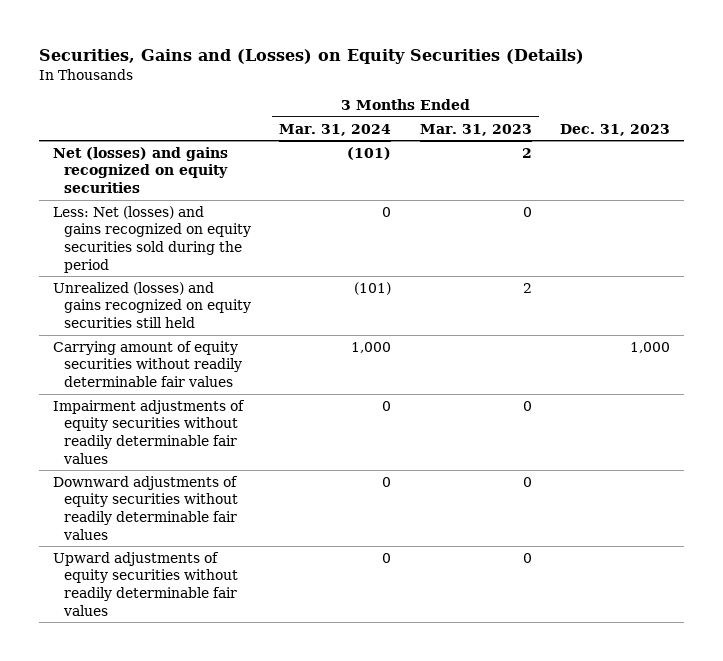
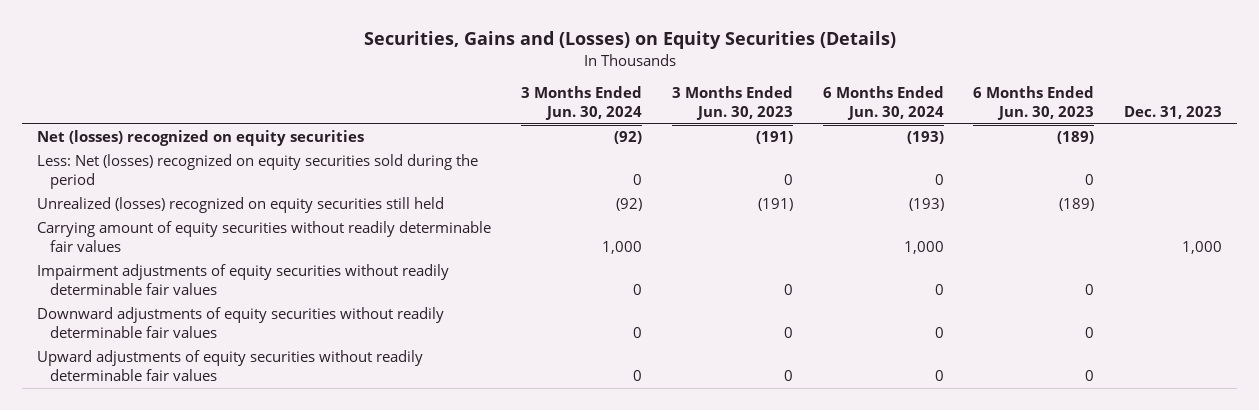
- | 3 Months Ended Mar. 31, 2024 | 3 Months Ended Mar. 31, 2023 | Dec. 31, 2023
+ | 3 Months Ended Jun. 30, 2024 | 3 Months Ended Jun. 30, 2023 | 6 Months Ended Jun. 30, 2024 | 6 Months Ended Jun. 30, 2023 | Dec. 31, 2023
- Net (losses) and gains recognized on equity securities | (101) | 2 |
- Less: Net (losses) and gains recognized on equity securities sold during the period | 0 | 0 |
- Unrealized (losses) and gains recognized on equity securities still held | (101) | 2 |
+ Net (losses) recognized on equity securities | (92) | (191) | (193) | (189) |
+ Less: Net (losses) recognized on equity securities sold during the period | 0 | 0 | 0 | 0 |
+ Unrealized (losses) recognized on equity securities still held | (92) | (191) | (193) | (189) |

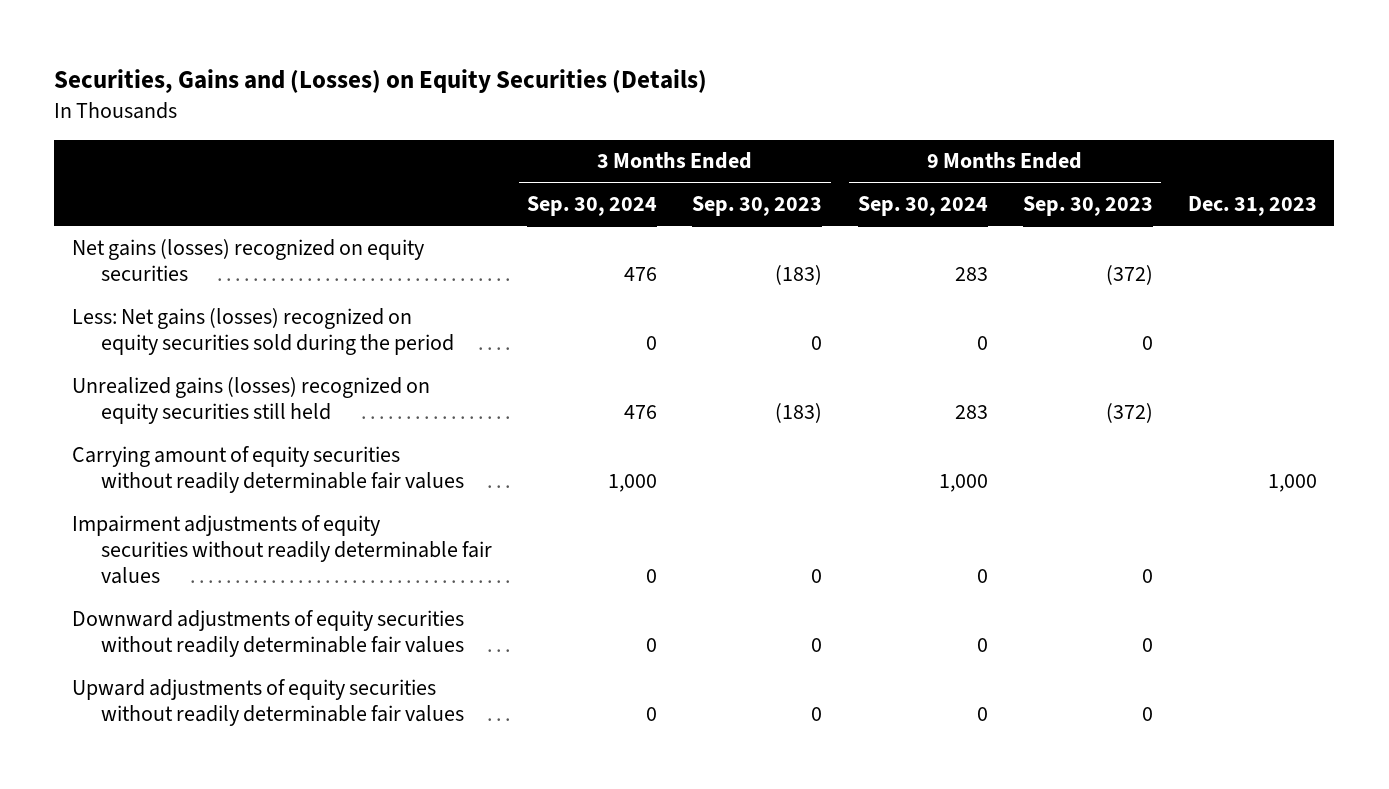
- | 3 Months Ended Jun. 30, 2024 | 3 Months Ended Jun. 30, 2023 | 6 Months Ended Jun. 30, 2024 | 6 Months Ended Jun. 30, 2023 | Dec. 31, 2023
+ | 3 Months Ended Sep. 30, 2024 | 3 Months Ended Sep. 30, 2023 | 9 Months Ended Sep. 30, 2024 | 9 Months Ended Sep. 30, 2023 | Dec. 31, 2023
- Net (losses) recognized on equity securities | (92) | (191) | (193) | (189) |
- Less: Net (losses) recognized on equity securities sold during the period | 0 | 0 | 0 | 0 |
- Unrealized (losses) recognized on equity securities still held | (92) | (191) | (193) | (189) |
+ Net gains (losses) recognized on equity securities | 476 | (183) | 283 | (372) |
+ Less: Net gains (losses) recognized on equity securities sold during the period | 0 | 0 | 0 | 0 |
+ Unrealized gains (losses) recognized on equity securities still held | 476 | (183) | 283 | (372) |

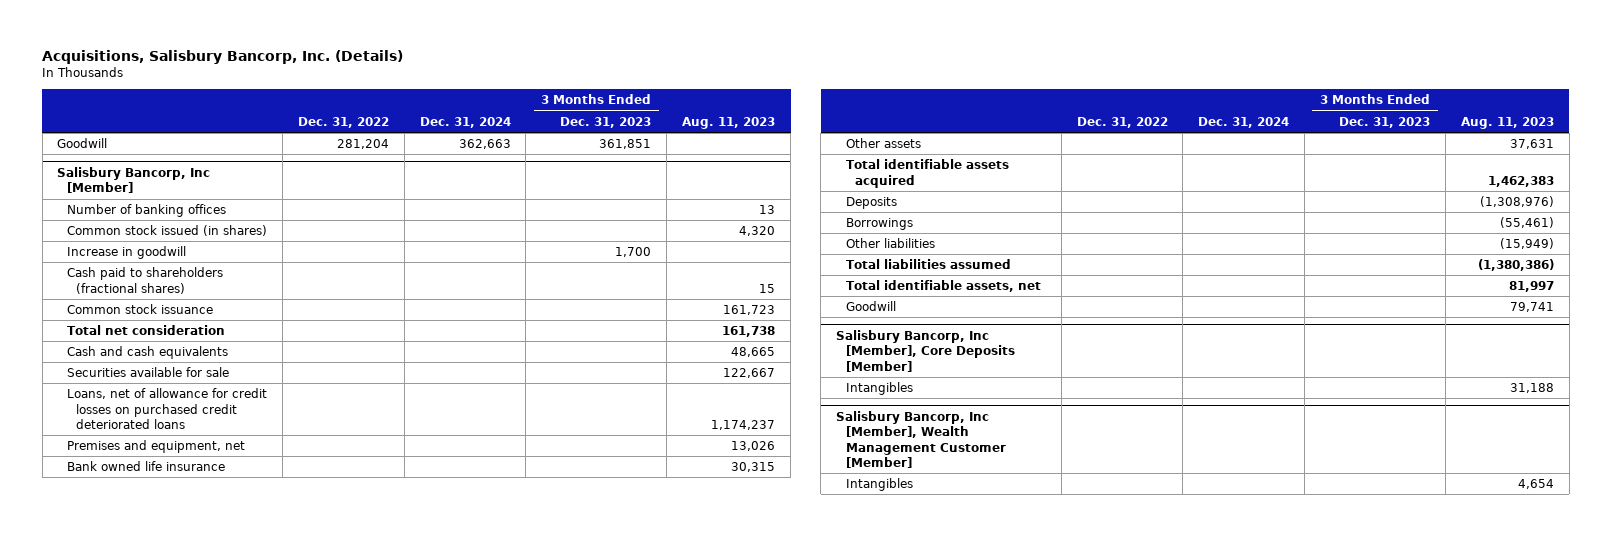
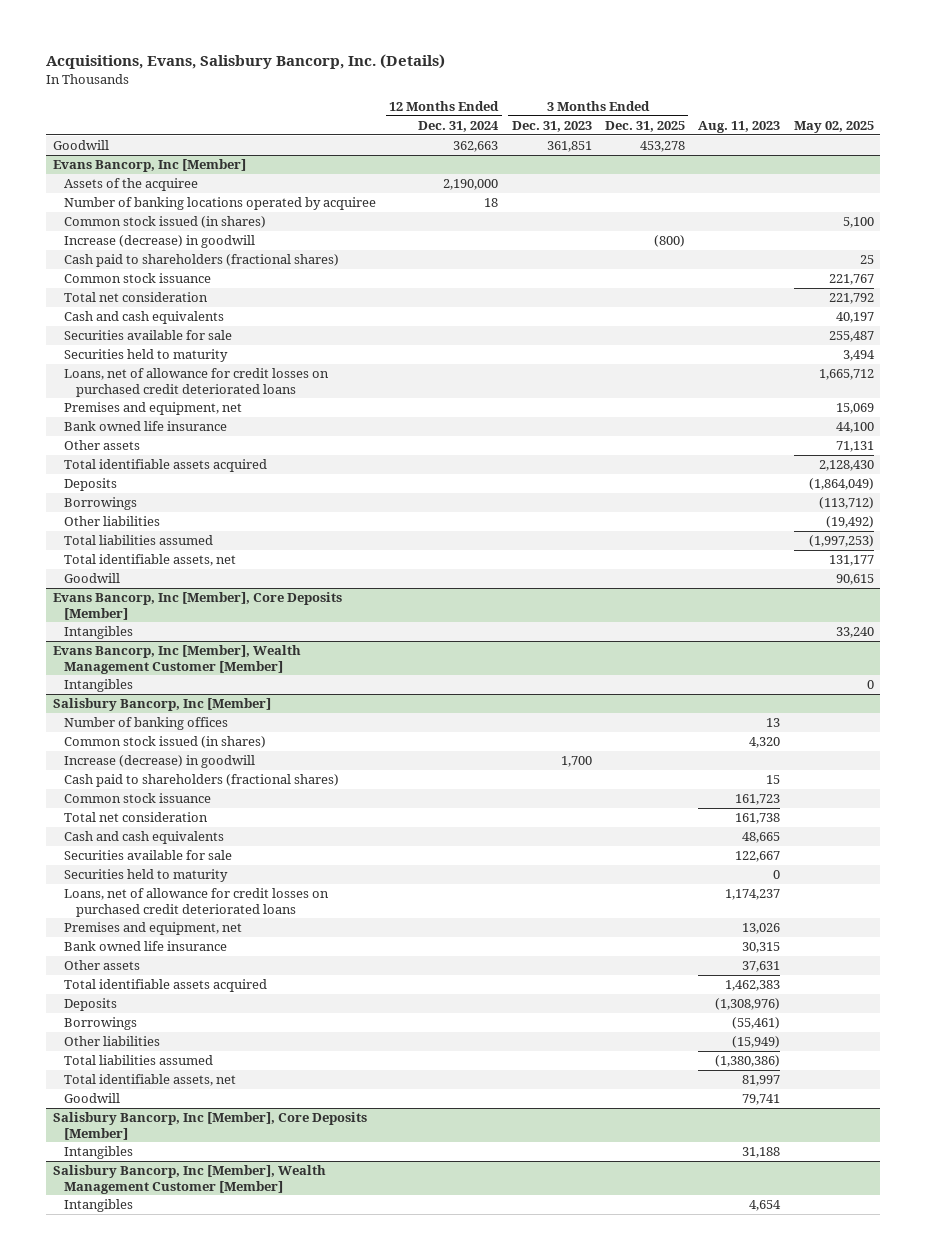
- Acquisitions, Salisbury Bancorp, Inc. (Details)
+ Acquisitions, Evans, Salisbury Bancorp, Inc. (Details)
- | Dec. 31, 2022 | Dec. 31, 2024 | 3 Months Ended Dec. 31, 2023 | Aug. 11, 2023
+ | 12 Months Ended Dec. 31, 2024 | 3 Months Ended Dec. 31, 2023 | 3 Months Ended Dec. 31, 2025 | Aug. 11, 2023 | May 02, 2025
+ Evans Bancorp, Inc [Member]
+ Assets of the acquiree | 2,190,000 | | | |
+ Number of banking locations operated by acquiree | 18 | | | |
+ Common stock issued (in shares) | | | | | 5,100
+ Increase (decrease) in goodwill | | | (800) | |
+ Cash paid to shareholders (fractional shares) | | | | | 25
+ Common stock issuance | | | | | 221,767
+ Total net consideration | | | | | 221,792
+ Cash and cash equivalents | | | | | 40,197
+ Securities available for sale | | | | | 255,487
+ Securities held to maturity | | | | | 3,494
+ Loans, net of allowance for credit losses on purchased credit deteriorated loans | | | | | 1,665,712
+ Premises and equipment, net | | | | | 15,069
+ Bank owned life insurance | | | | | 44,100
+ Other assets | | | | | 71,131
+ Total identifiable assets acquired | | | | | 2,128,430
+ Deposits | | | | | (1,864,049)
+ Borrowings | | | | | (113,712)
+ Other liabilities | | | | | (19,492)
+ Total liabilities assumed | | | | | (1,997,253)
+ Total identifiable assets, net | | | | | 131,177
+ Goodwill | | | | | 90,615
+ Evans Bancorp, Inc [Member], Core Deposits [Member]
+ Intangibles | | | | | 33,240
+ Evans Bancorp, Inc [Member], Wealth Management Customer [Member]
+ Intangibles | | | | | 0
@ Salisbury Bancorp, Inc [Member]
- Increase in goodwill | | | 1,700 |
+ Increase (decrease) in goodwill | | 1,700 | | |
+ Securities held to maturity | | | | 0 |

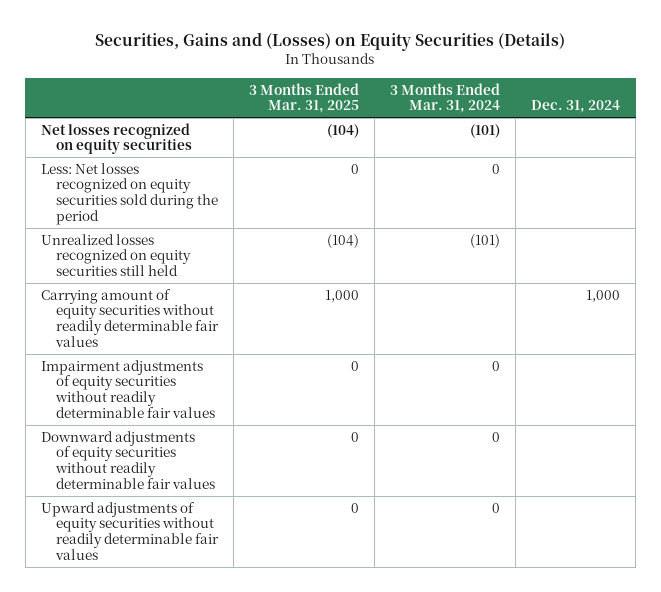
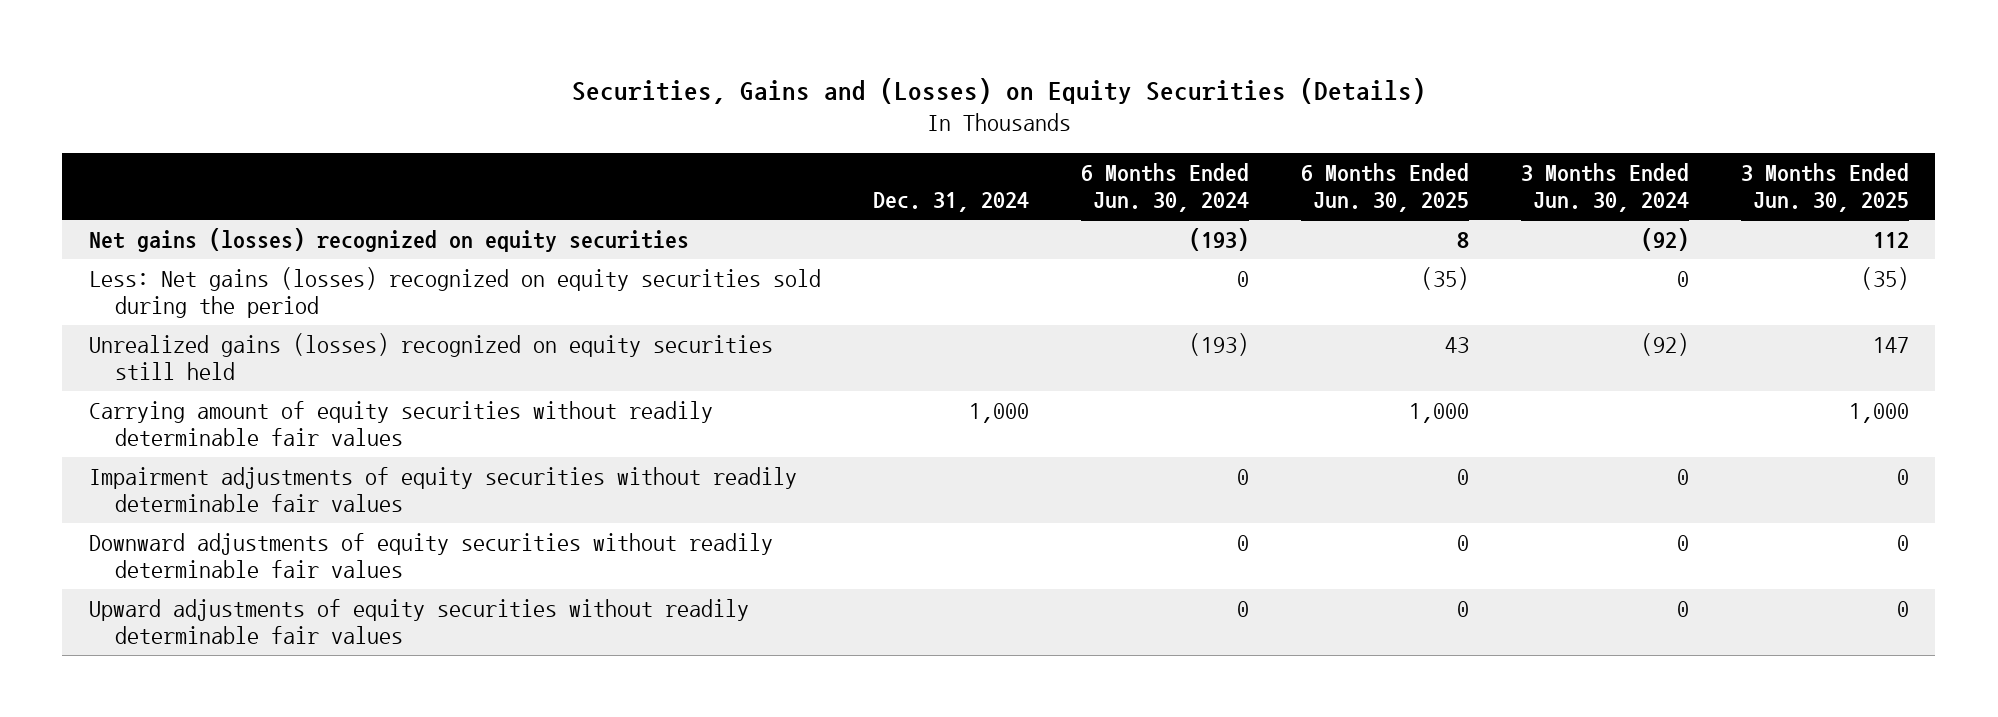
- | 3 Months Ended Mar. 31, 2025 | 3 Months Ended Mar. 31, 2024 | Dec. 31, 2024
+ | Dec. 31, 2024 | 6 Months Ended Jun. 30, 2024 | 6 Months Ended Jun. 30, 2025 | 3 Months Ended Jun. 30, 2024 | 3 Months Ended Jun. 30, 2025
- Net losses recognized on equity securities | (104) | (101) |
- Less: Net losses recognized on equity securities sold during the period | 0 | 0 |
- Unrealized losses recognized on equity securities still held | (104) | (101) |
+ Net gains (losses) recognized on equity securities | | (193) | 8 | (92) | 112
+ Less: Net gains (losses) recognized on equity securities sold during the period | | 0 | (35) | 0 | (35)
+ Unrealized gains (losses) recognized on equity securities still held | | (193) | 43 | (92) | 147

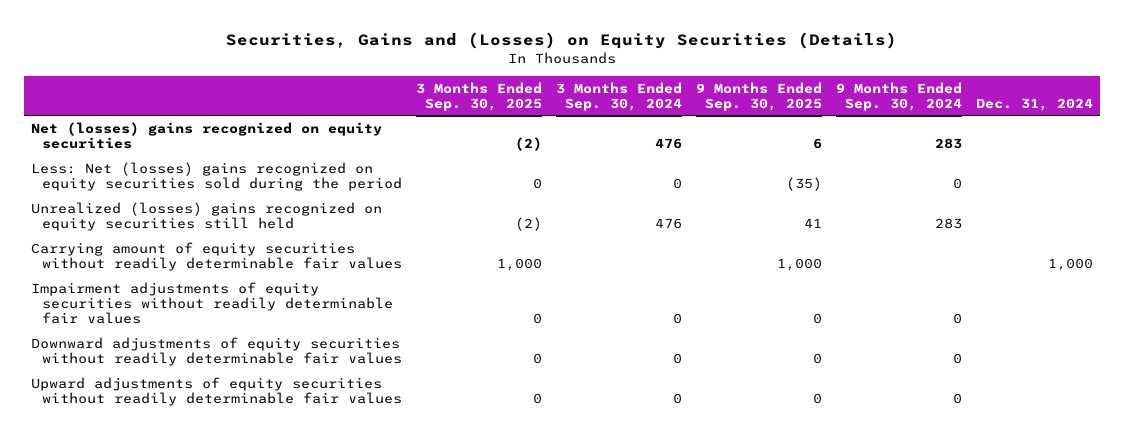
- | Dec. 31, 2024 | 6 Months Ended Jun. 30, 2024 | 6 Months Ended Jun. 30, 2025 | 3 Months Ended Jun. 30, 2024 | 3 Months Ended Jun. 30, 2025
+ | 3 Months Ended Sep. 30, 2025 | 3 Months Ended Sep. 30, 2024 | 9 Months Ended Sep. 30, 2025 | 9 Months Ended Sep. 30, 2024 | Dec. 31, 2024
- Net gains (losses) recognized on equity securities | | (193) | 8 | (92) | 112
- Less: Net gains (losses) recognized on equity securities sold during the period | | 0 | (35) | 0 | (35)
- Unrealized gains (losses) recognized on equity securities still held | | (193) | 43 | (92) | 147
+ Net (losses) gains recognized on equity securities | (2) | 476 | 6 | 283 |
+ Less: Net (losses) gains recognized on equity securities sold during the period | 0 | 0 | (35) | 0 |
+ Unrealized (losses) gains recognized on equity securities still held | (2) | 476 | 41 | 283 |

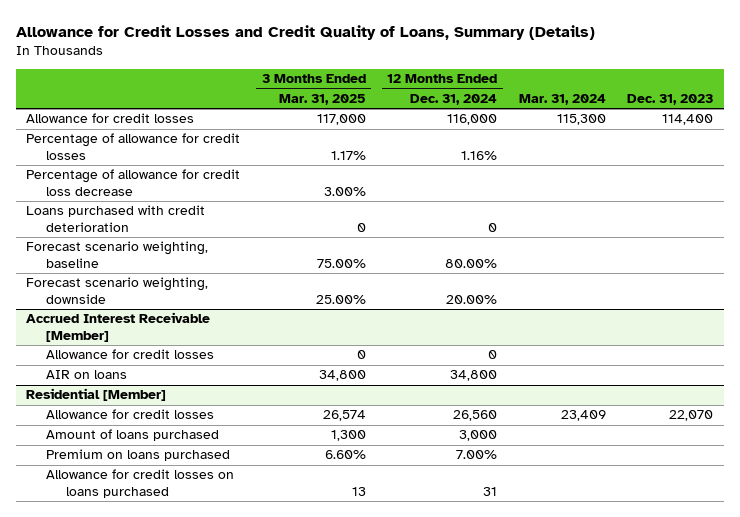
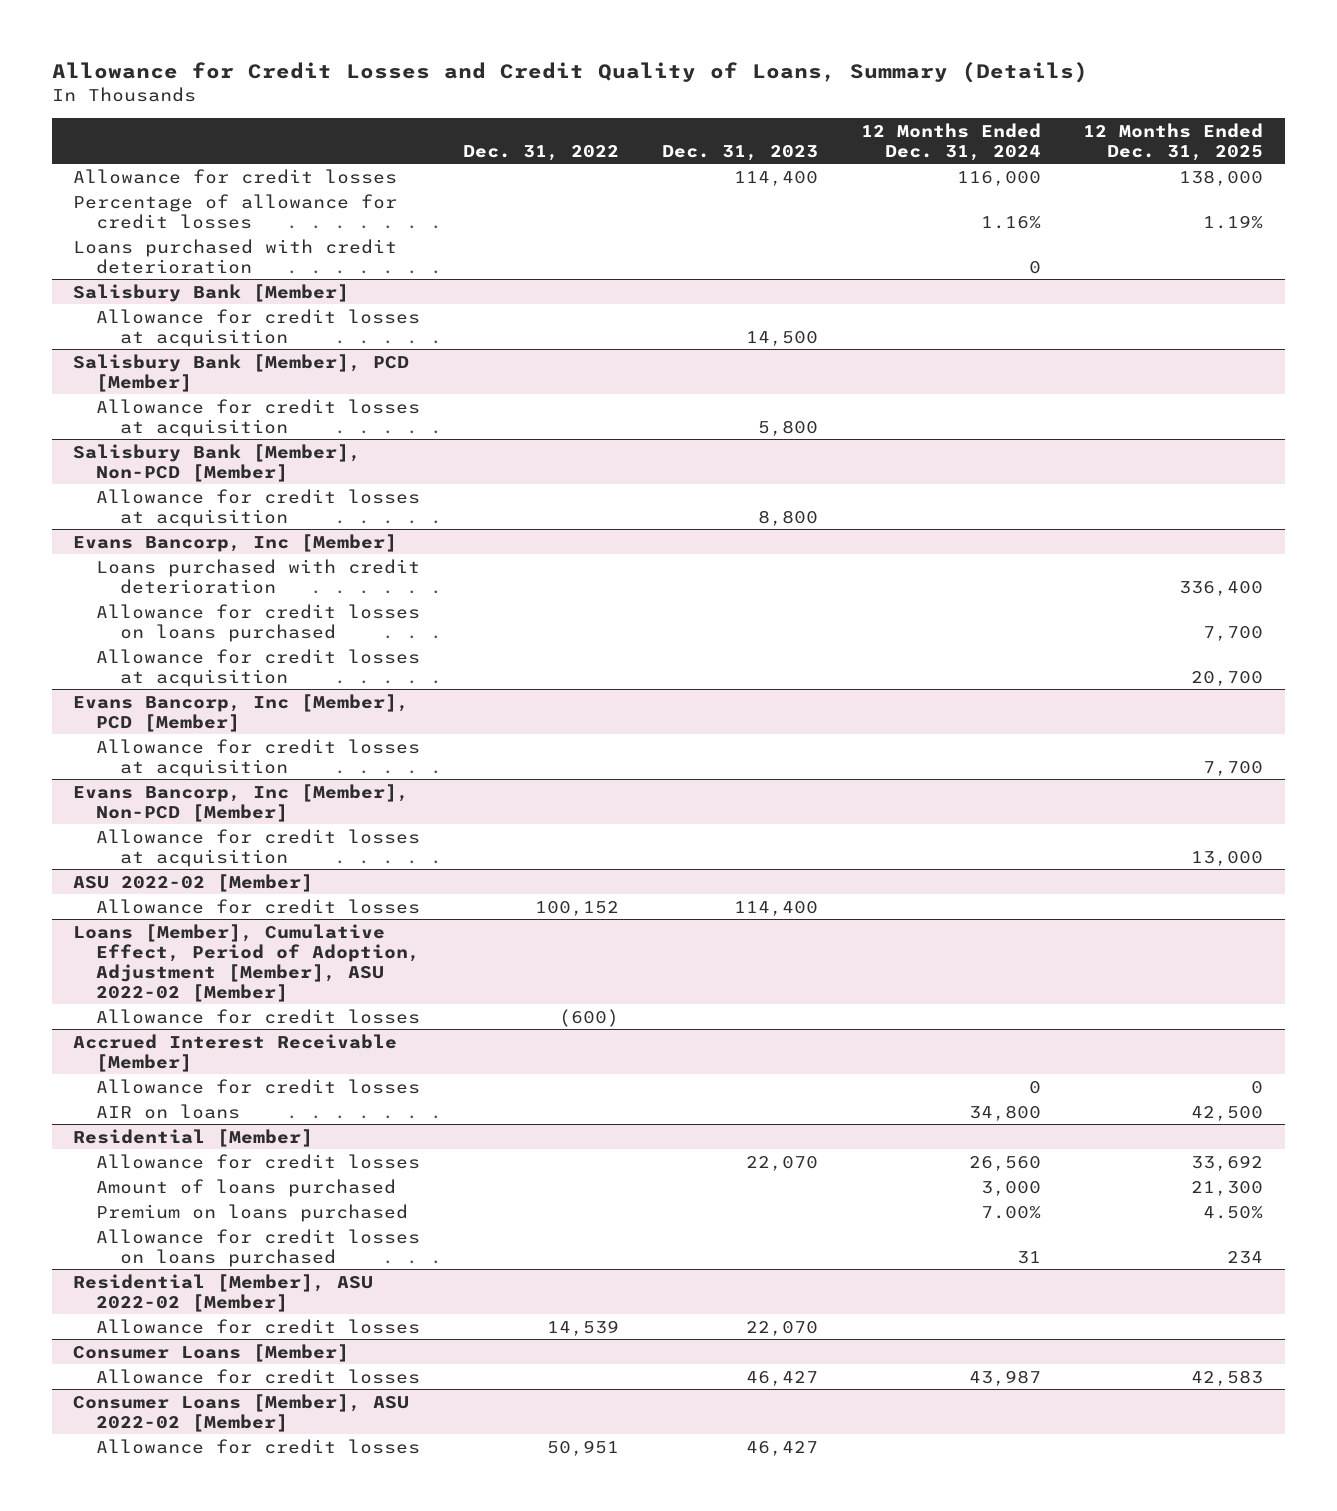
- | 3 Months Ended Mar. 31, 2025 | 12 Months Ended Dec. 31, 2024 | Mar. 31, 2024 | Dec. 31, 2023
+ | Dec. 31, 2022 | Dec. 31, 2023 | 12 Months Ended Dec. 31, 2024 | 12 Months Ended Dec. 31, 2025
- Percentage of allowance for credit loss decrease | 3.00% | | |
- Forecast scenario weighting, baseline | 75.00% | 80.00% | |
- Forecast scenario weighting, downside | 25.00% | 20.00% | |
+ Salisbury Bank [Member]
+ Allowance for credit losses at acquisition | | 14,500 | |
+ Salisbury Bank [Member], PCD [Member]
+ Allowance for credit losses at acquisition | | 5,800 | |
+ Salisbury Bank [Member], Non-PCD [Member]
+ Allowance for credit losses at acquisition | | 8,800 | |
+ Evans Bancorp, Inc [Member]
+ Loans purchased with credit deterioration | | | | 336,400
+ Allowance for credit losses on loans purchased | | | | 7,700
+ Allowance for credit losses at acquisition | | | | 20,700
+ Evans Bancorp, Inc [Member], PCD [Member]
+ Allowance for credit losses at acquisition | | | | 7,700
+ Evans Bancorp, Inc [Member], Non-PCD [Member]
+ Allowance for credit losses at acquisition | | | | 13,000
+ ASU 2022-02 [Member]
+ Allowance for credit losses | 100,152 | 114,400 | |
+ Loans [Member], Cumulative Effect, Period of Adoption, Adjustment [Member], ASU 2022-02 [Member]
+ Allowance for credit losses | (600) | | |
+ Residential [Member], ASU 2022-02 [Member]
+ Allowance for credit losses | 14,539 | 22,070 | |
+ Consumer Loans [Member]
+ Allowance for credit losses | | 46,427 | 43,987 | 42,583
+ Consumer Loans [Member], ASU 2022-02 [Member]
+ Allowance for credit losses | 50,951 | 46,427 | |

